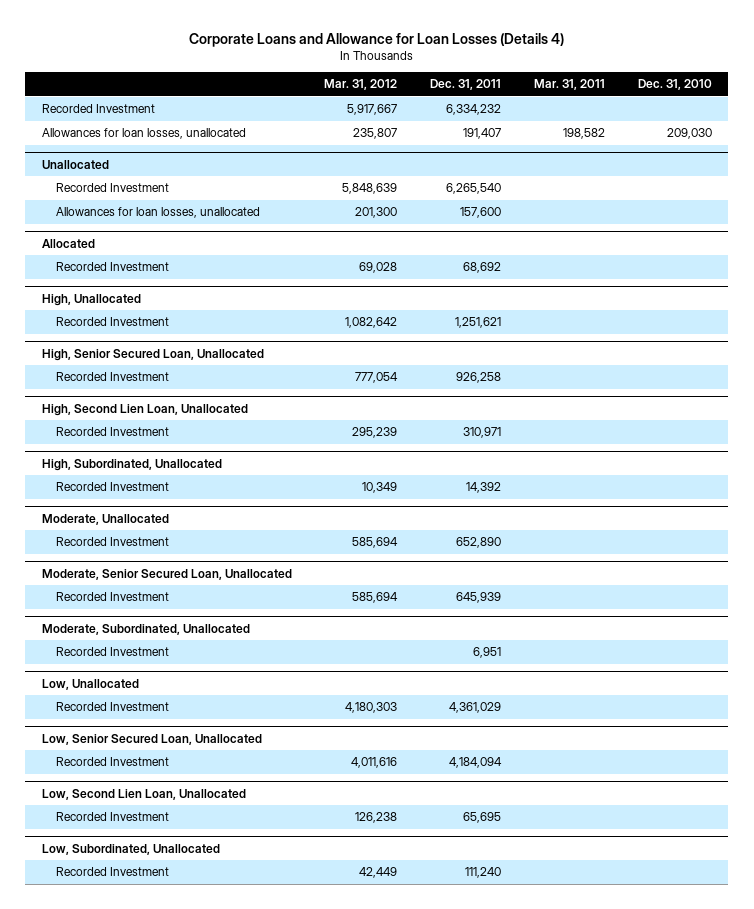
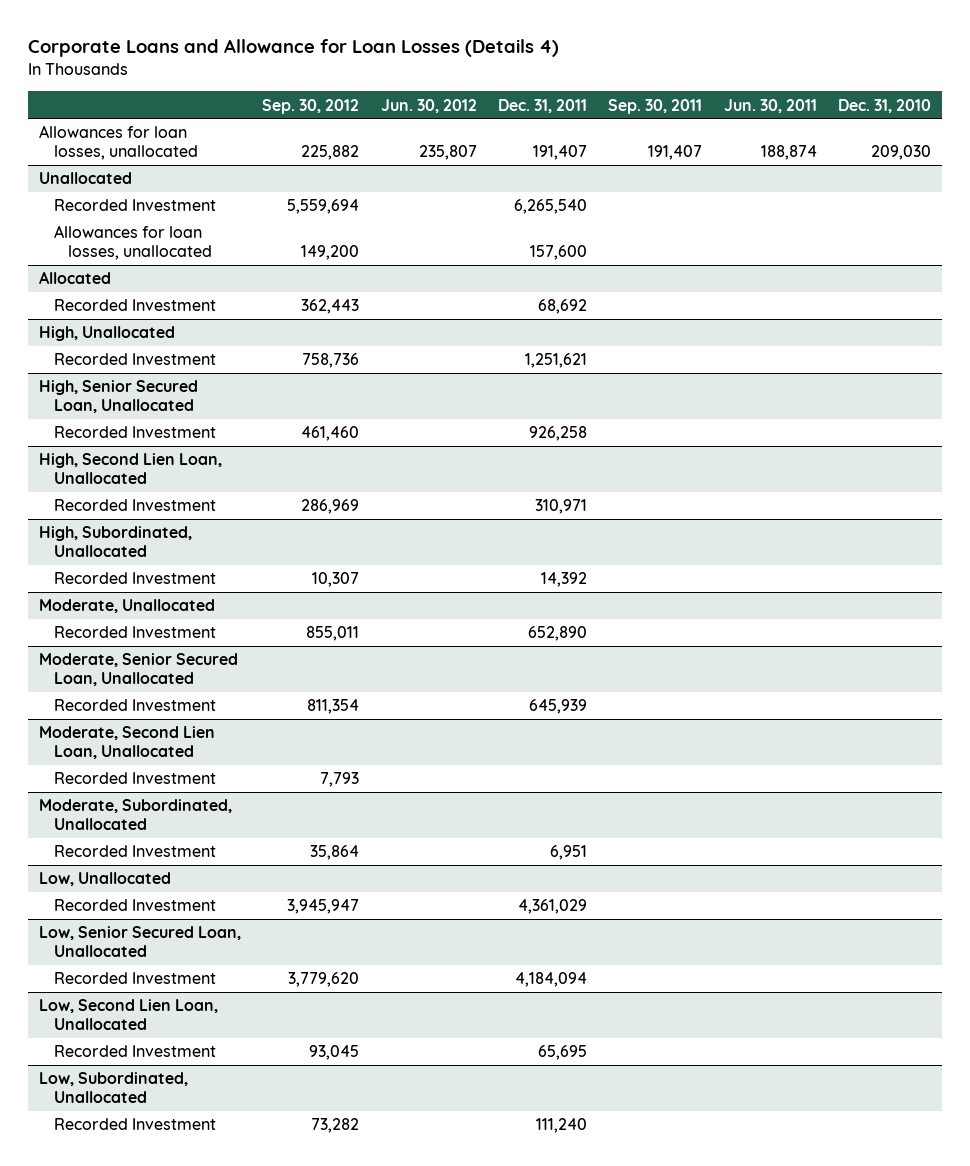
- | Mar. 31, 2012 | Dec. 31, 2011 | Mar. 31, 2011 | Dec. 31, 2010
+ | Sep. 30, 2012 | Jun. 30, 2012 | Dec. 31, 2011 | Sep. 30, 2011 | Jun. 30, 2011 | Dec. 31, 2010
- Recorded Investment | 5,917,667 | 6,334,232 | |
+ Moderate, Second Lien Loan, Unallocated
+ Recorded Investment | 7,793 | | | | |

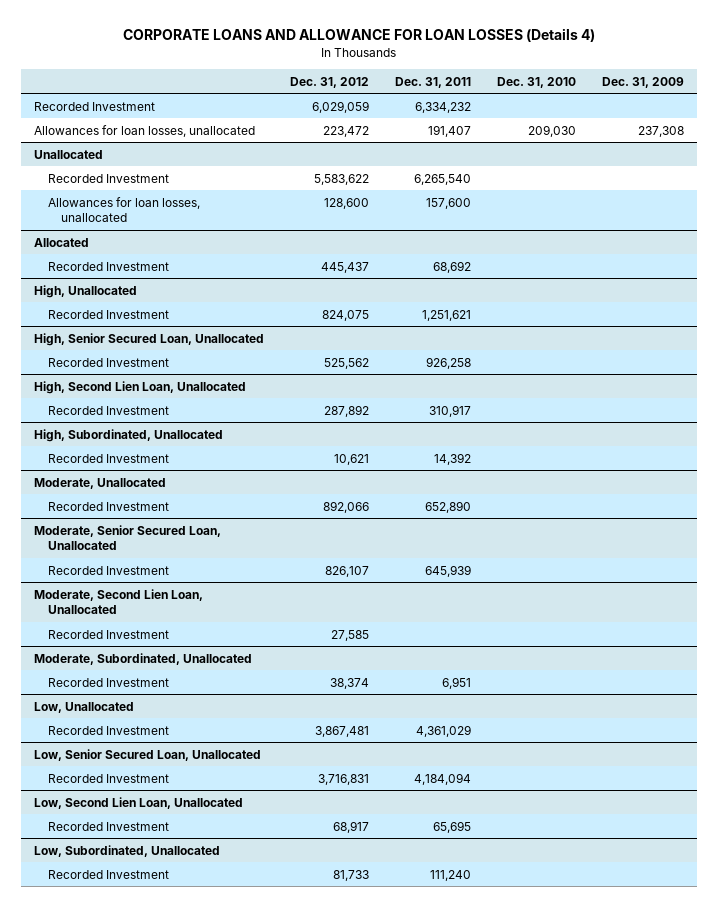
- Corporate Loans and Allowance for Loan Losses (Details 4)
+ CORPORATE LOANS AND ALLOWANCE FOR LOAN LOSSES (Details 4)
- | Sep. 30, 2012 | Jun. 30, 2012 | Dec. 31, 2011 | Sep. 30, 2011 | Jun. 30, 2011 | Dec. 31, 2010
+ | Dec. 31, 2012 | Dec. 31, 2011 | Dec. 31, 2010 | Dec. 31, 2009
+ Recorded Investment | 6,029,059 | 6,334,232 | |
@ High, Second Lien Loan, Unallocated
- Recorded Investment | 286,969 | | 310,971 | | |
+ Recorded Investment | 287,892 | 310,917 | |

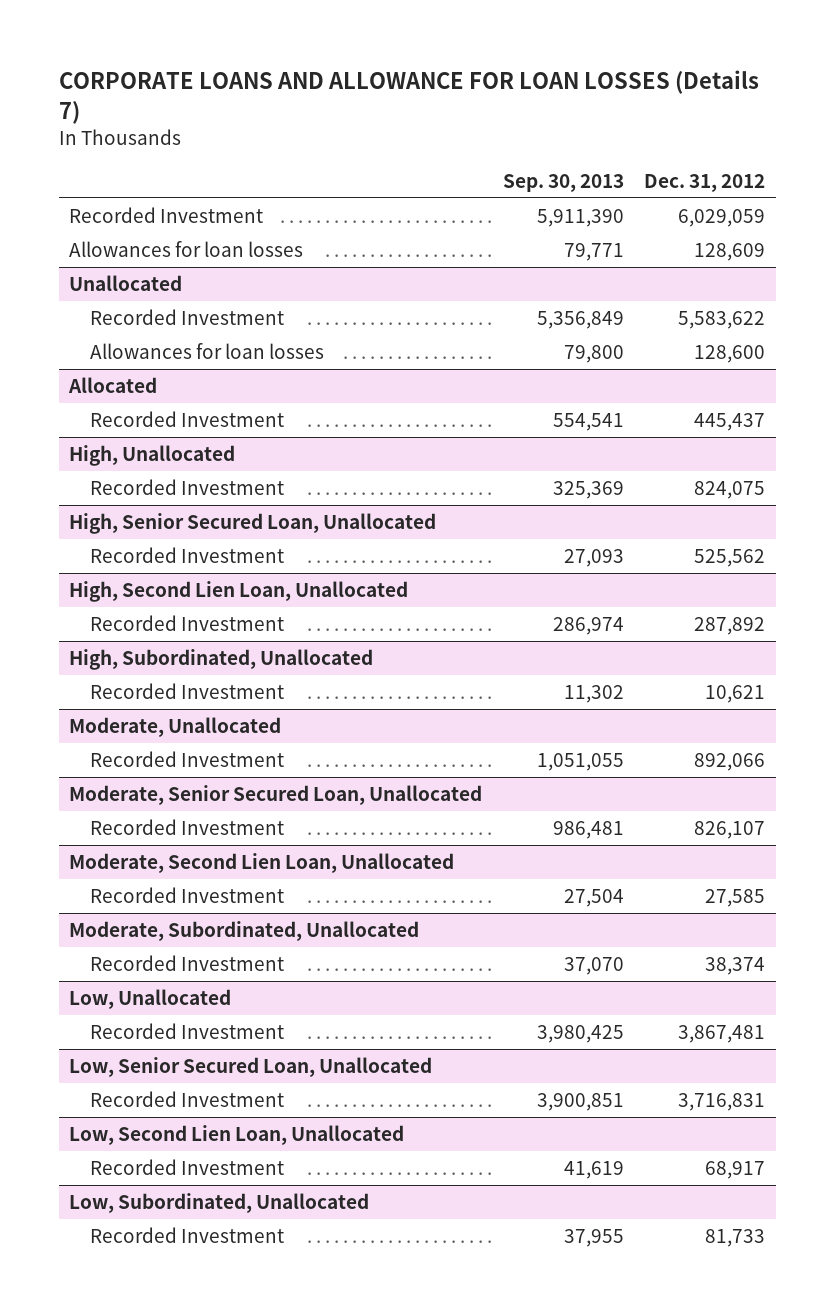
- CORPORATE LOANS AND ALLOWANCE FOR LOAN LOSSES (Details 4)
+ CORPORATE LOANS AND ALLOWANCE FOR LOAN LOSSES (Details 7)
- | Dec. 31, 2012 | Dec. 31, 2011 | Dec. 31, 2010 | Dec. 31, 2009
+ | Sep. 30, 2013 | Dec. 31, 2012
- Allowances for loan losses, unallocated | 223,472 | 191,407 | 209,030 | 237,308
+ Allowances for loan losses | 79,771 | 128,609
@ Unallocated
- Allowances for loan losses, unallocated | 128,600 | 157,600 | |
+ Allowances for loan losses | 79,800 | 128,600

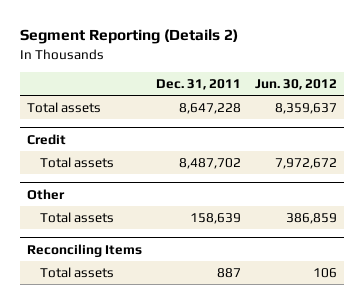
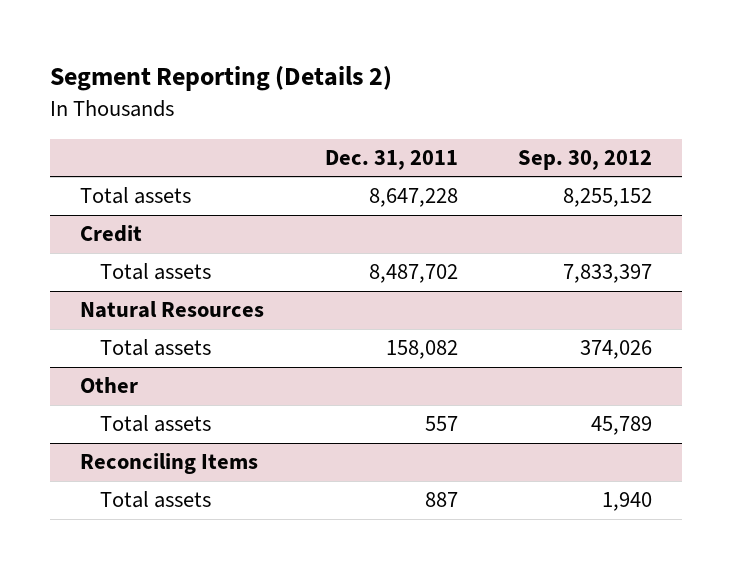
- | Dec. 31, 2011 | Jun. 30, 2012
+ | Dec. 31, 2011 | Sep. 30, 2012
+ Natural Resources
+ Total assets | 158,082 | 374,026
@ Other
- Total assets | 158,639 | 386,859
+ Total assets | 557 | 45,789

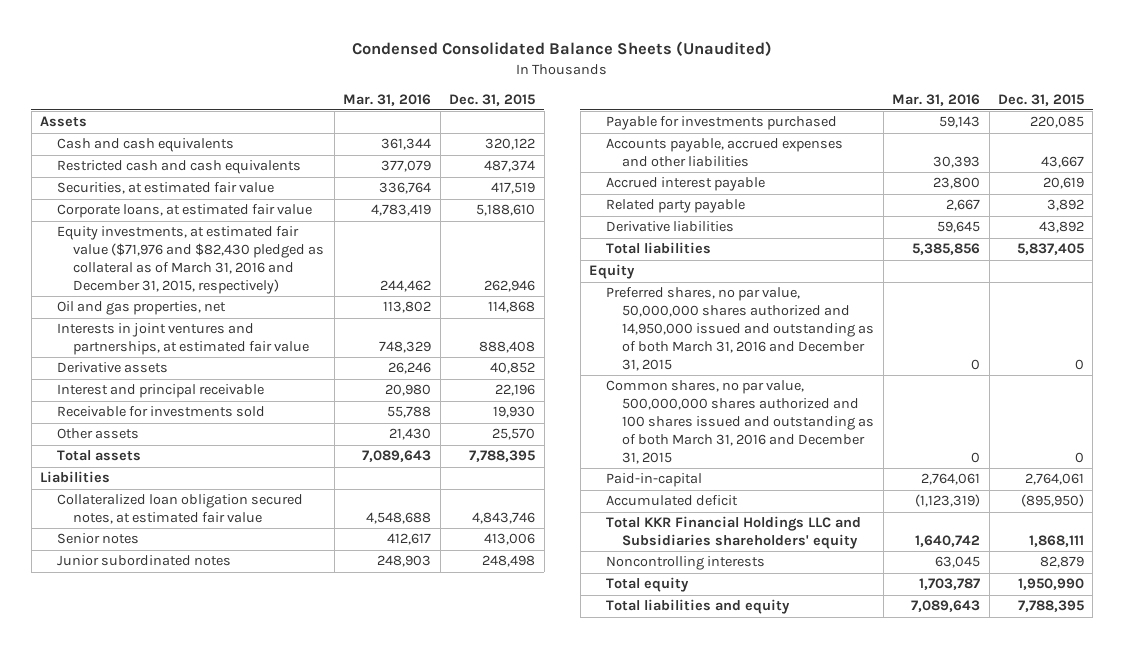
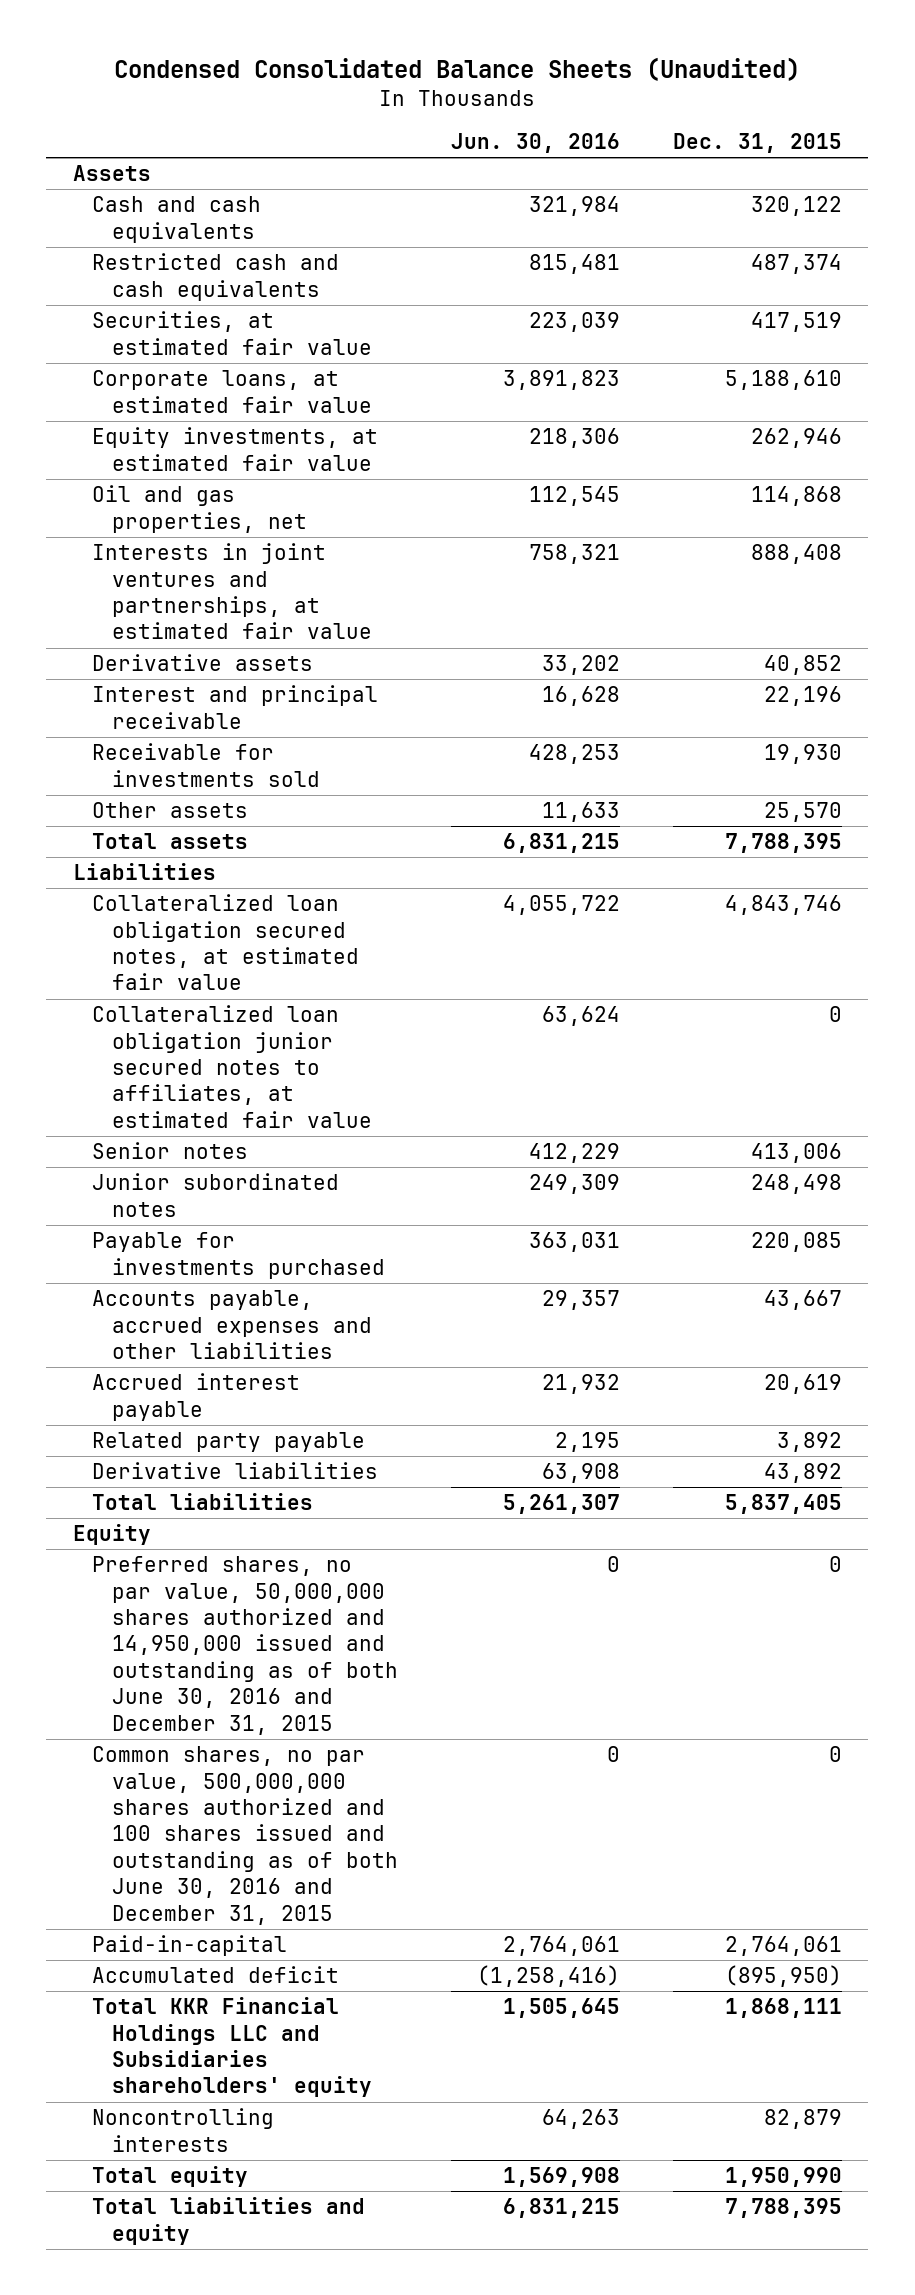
- | Mar. 31, 2016 | Dec. 31, 2015
+ | Jun. 30, 2016 | Dec. 31, 2015
- Equity investments, at estimated fair value ($71,976 and $82,430 pledged as collateral as of March 31, 2016 and December 31, 2015, respectively) | 244,462 | 262,946
+ Equity investments, at estimated fair value | 218,306 | 262,946
+ Collateralized loan obligation junior secured notes to affiliates, at estimated fair value | 63,624 | 0
- Preferred shares, no par value, 50,000,000 shares authorized and 14,950,000 issued and outstanding as of both March 31, 2016 and December 31, 2015 | 0 | 0
- Common shares, no par value, 500,000,000 shares authorized and 100 shares issued and outstanding as of both March 31, 2016 and December 31, 2015 | 0 | 0
+ Preferred shares, no par value, 50,000,000 shares authorized and 14,950,000 issued and outstanding as of both June 30, 2016 and December 31, 2015 | 0 | 0
+ Common shares, no par value, 500,000,000 shares authorized and 100 shares issued and outstanding as of both June 30, 2016 and December 31, 2015 | 0 | 0

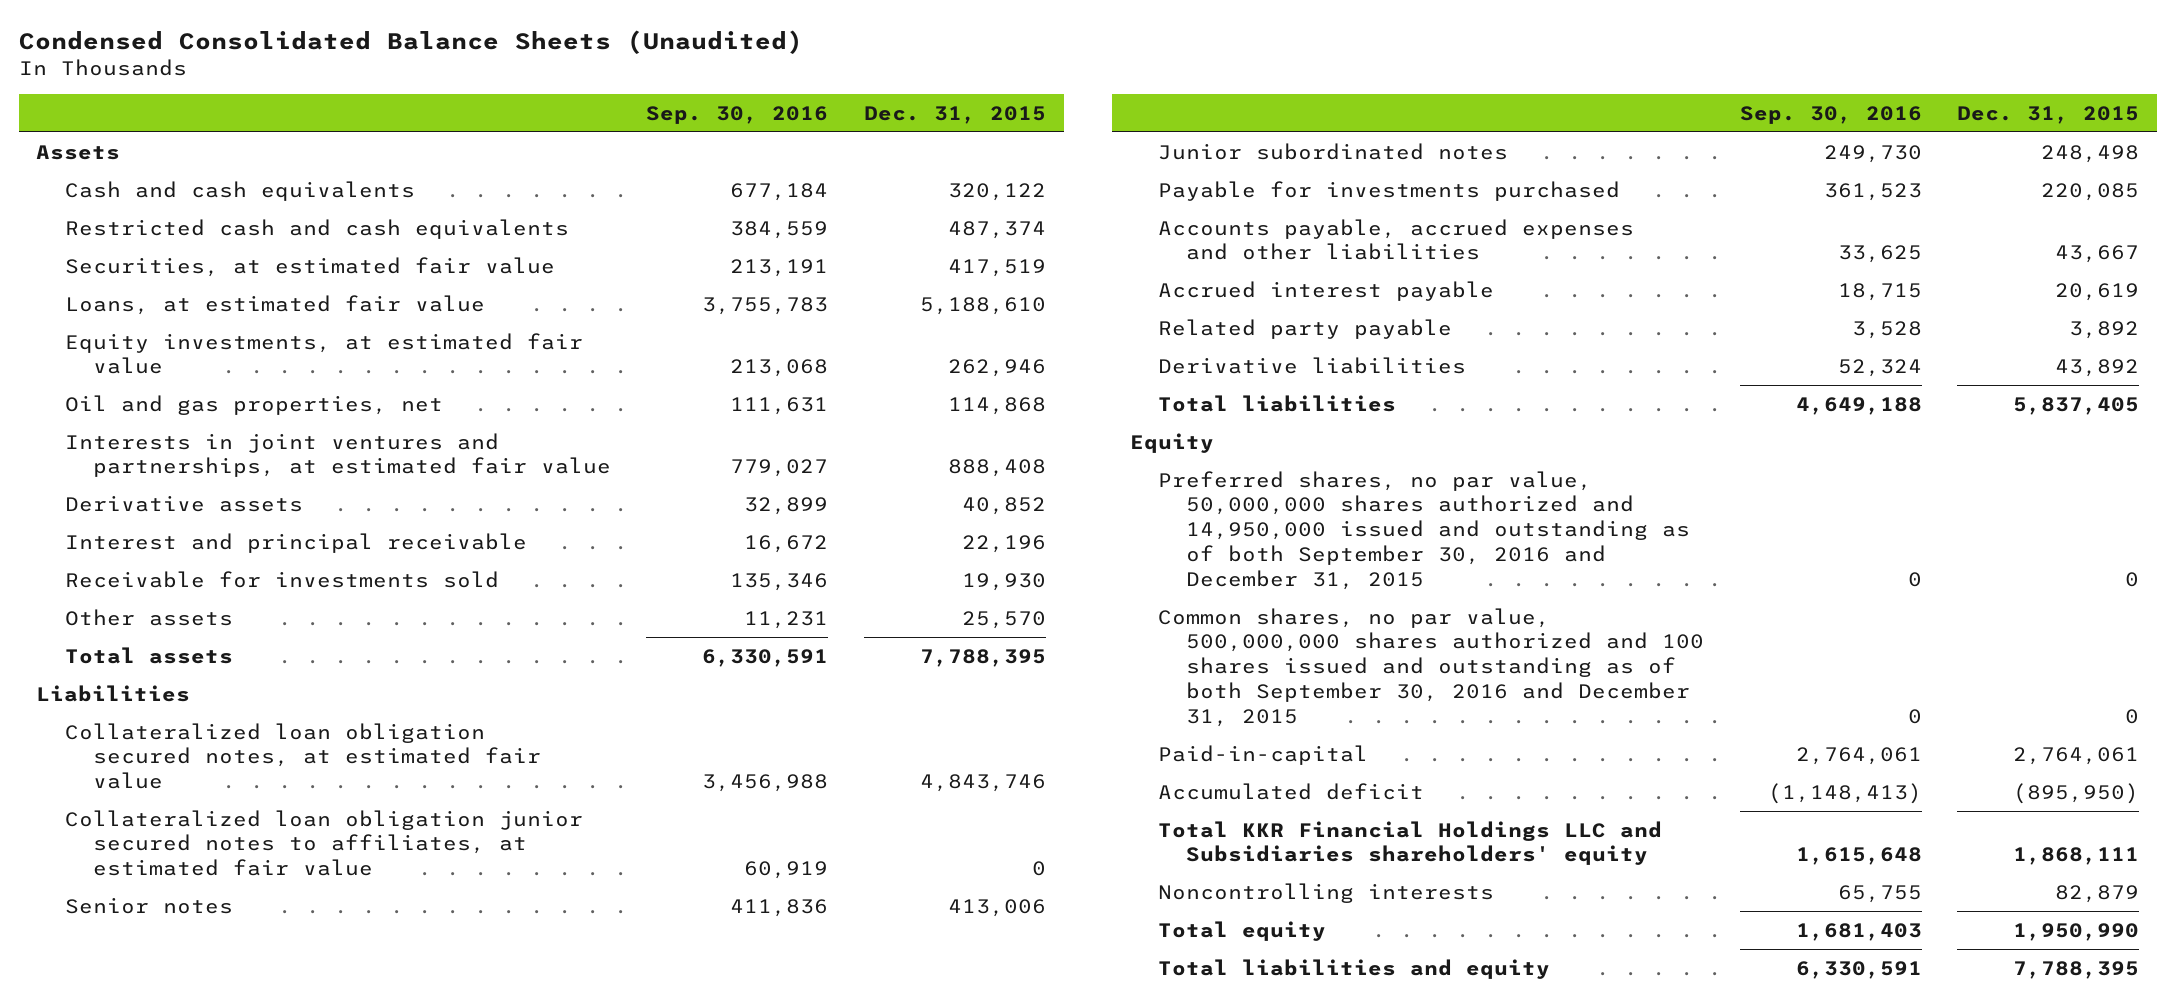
- | Jun. 30, 2016 | Dec. 31, 2015
+ | Sep. 30, 2016 | Dec. 31, 2015
- Corporate loans, at estimated fair value | 3,891,823 | 5,188,610
+ Loans, at estimated fair value | 3,755,783 | 5,188,610
- Preferred shares, no par value, 50,000,000 shares authorized and 14,950,000 issued and outstanding as of both June 30, 2016 and December 31, 2015 | 0 | 0
- Common shares, no par value, 500,000,000 shares authorized and 100 shares issued and outstanding as of both June 30, 2016 and December 31, 2015 | 0 | 0
+ Preferred shares, no par value, 50,000,000 shares authorized and 14,950,000 issued and outstanding as of both September 30, 2016 and December 31, 2015 | 0 | 0
+ Common shares, no par value, 500,000,000 shares authorized and 100 shares issued and outstanding as of both September 30, 2016 and December 31, 2015 | 0 | 0

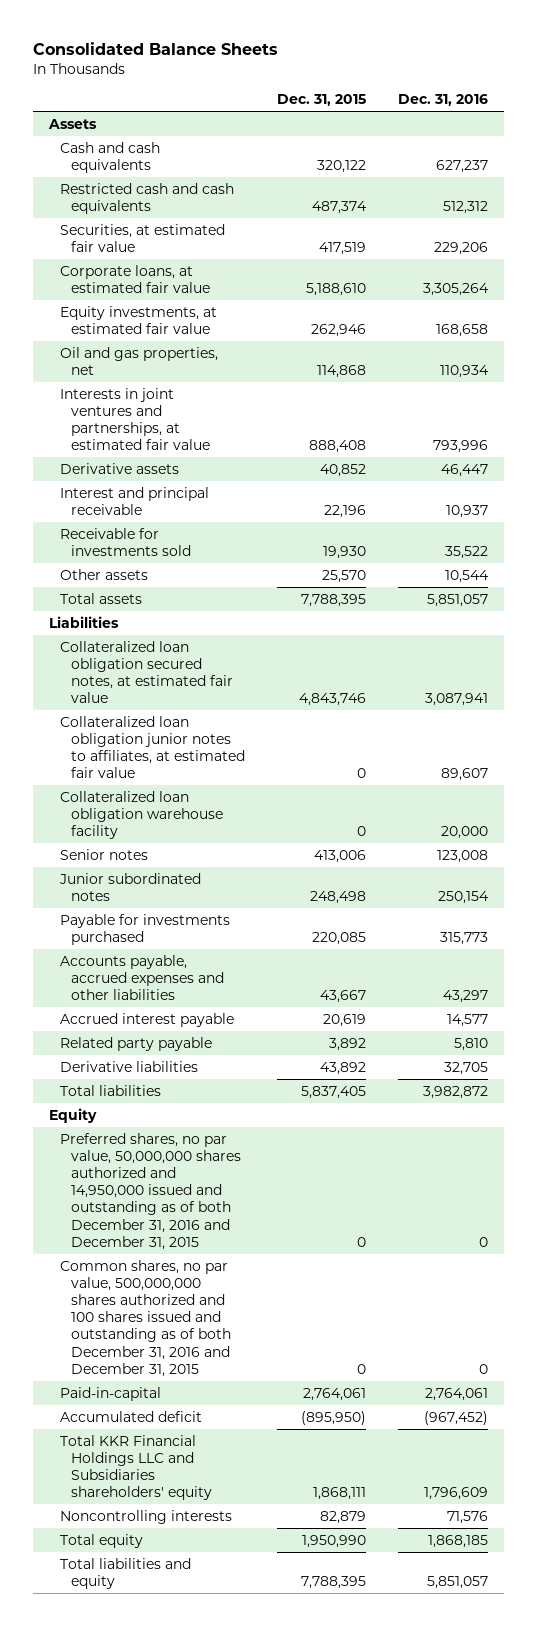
- Condensed Consolidated Balance Sheets (Unaudited)
+ Consolidated Balance Sheets
- | Sep. 30, 2016 | Dec. 31, 2015
+ | Dec. 31, 2015 | Dec. 31, 2016
- Loans, at estimated fair value | 3,755,783 | 5,188,610
+ Corporate loans, at estimated fair value | 5,188,610 | 3,305,264
- Collateralized loan obligation junior secured notes to affiliates, at estimated fair value | 60,919 | 0
+ Collateralized loan obligation junior notes to affiliates, at estimated fair value | 0 | 89,607
+ Collateralized loan obligation warehouse facility | 0 | 20,000
- Preferred shares, no par value, 50,000,000 shares authorized and 14,950,000 issued and outstanding as of both September 30, 2016 and December 31, 2015 | 0 | 0
- Common shares, no par value, 500,000,000 shares authorized and 100 shares issued and outstanding as of both September 30, 2016 and December 31, 2015 | 0 | 0
+ Preferred shares, no par value, 50,000,000 shares authorized and 14,950,000 issued and outstanding as of both December 31, 2016 and December 31, 2015 | 0 | 0
+ Common shares, no par value, 500,000,000 shares authorized and 100 shares issued and outstanding as of both December 31, 2016 and December 31, 2015 | 0 | 0

